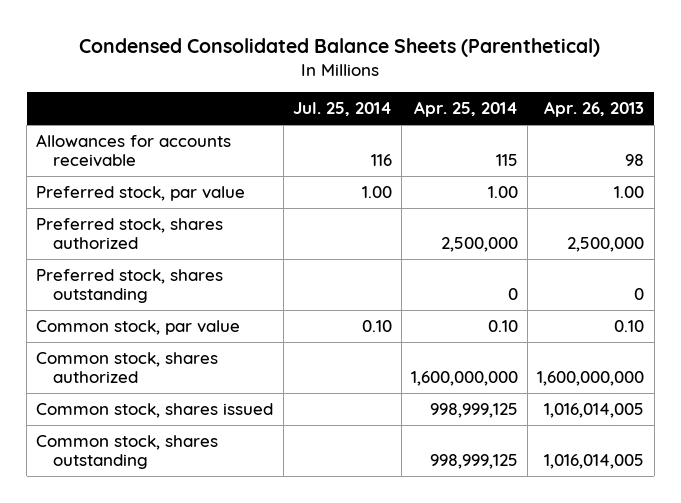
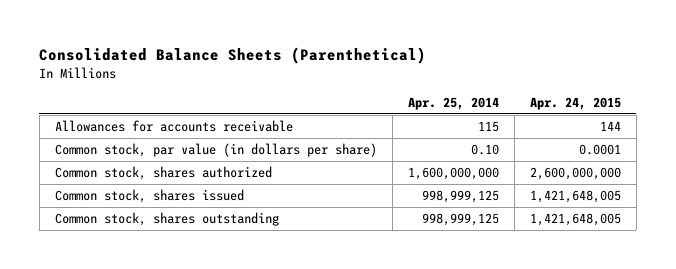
- Condensed Consolidated Balance Sheets (Parenthetical)
+ Consolidated Balance Sheets (Parenthetical)
- | Jul. 25, 2014 | Apr. 25, 2014 | Apr. 26, 2013
+ | Apr. 25, 2014 | Apr. 24, 2015
- Preferred stock, par value | 1.00 | 1.00 | 1.00
- Preferred stock, shares authorized | | 2,500,000 | 2,500,000
- Preferred stock, shares outstanding | | 0 | 0
- Common stock, par value | 0.10 | 0.10 | 0.10
+ Common stock, par value (in dollars per share) | 0.10 | 0.0001

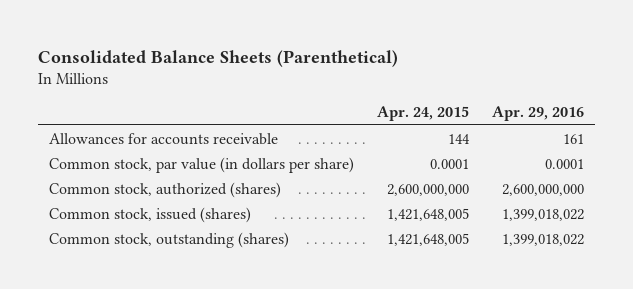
- | Apr. 25, 2014 | Apr. 24, 2015
+ | Apr. 24, 2015 | Apr. 29, 2016
- Common stock, shares authorized | 1,600,000,000 | 2,600,000,000
- Common stock, shares issued | 998,999,125 | 1,421,648,005
- Common stock, shares outstanding | 998,999,125 | 1,421,648,005
+ Common stock, authorized (shares) | 2,600,000,000 | 2,600,000,000
+ Common stock, issued (shares) | 1,421,648,005 | 1,399,018,022
+ Common stock, outstanding (shares) | 1,421,648,005 | 1,399,018,022

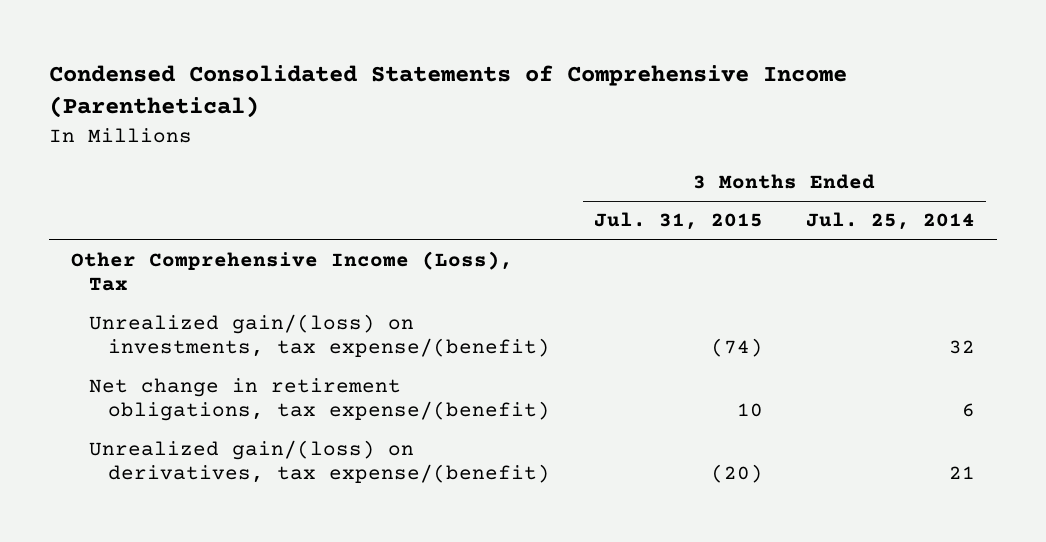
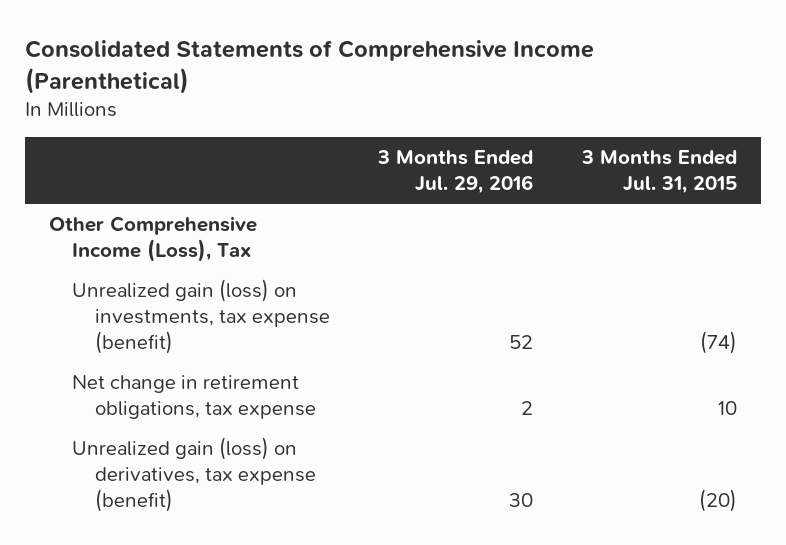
- Condensed Consolidated Statements of Comprehensive Income (Parenthetical)
+ Consolidated Statements of Comprehensive Income (Parenthetical)
- | 3 Months Ended Jul. 31, 2015 | 3 Months Ended Jul. 25, 2014
+ | 3 Months Ended Jul. 29, 2016 | 3 Months Ended Jul. 31, 2015
- Unrealized gain/(loss) on investments, tax expense/(benefit) | (74) | 32
- Net change in retirement obligations, tax expense/(benefit) | 10 | 6
- Unrealized gain/(loss) on derivatives, tax expense/(benefit) | (20) | 21
+ Unrealized gain (loss) on investments, tax expense (benefit) | 52 | (74)
+ Net change in retirement obligations, tax expense | 2 | 10
+ Unrealized gain (loss) on derivatives, tax expense (benefit) | 30 | (20)

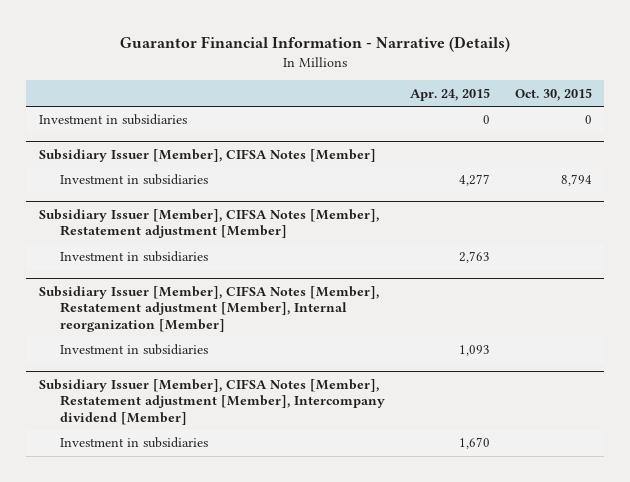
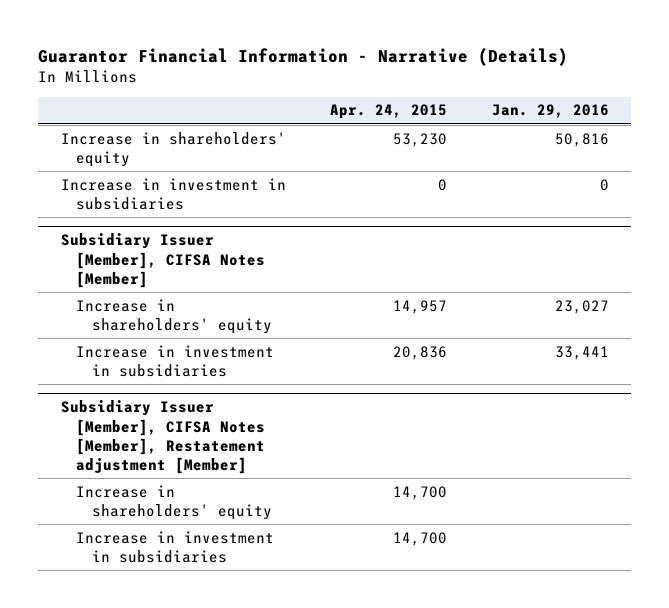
- | Apr. 24, 2015 | Oct. 30, 2015
+ | Apr. 24, 2015 | Jan. 29, 2016
- Investment in subsidiaries | 0 | 0
+ Increase in shareholders' equity | 53,230 | 50,816
+ Increase in investment in subsidiaries | 0 | 0
@ Subsidiary Issuer [Member], CIFSA Notes [Member]
- Investment in subsidiaries | 4,277 | 8,794
+ Increase in shareholders' equity | 14,957 | 23,027
+ Increase in investment in subsidiaries | 20,836 | 33,441
@ Subsidiary Issuer [Member], CIFSA Notes [Member], Restatement adjustment [Member]
- Investment in subsidiaries | 2,763 |
- Subsidiary Issuer [Member], CIFSA Notes [Member], Restatement adjustment [Member], Internal reorganization [Member]
- Investment in subsidiaries | 1,093 |
- Subsidiary Issuer [Member], CIFSA Notes [Member], Restatement adjustment [Member], Intercompany dividend [Member]
- Investment in subsidiaries | 1,670 |
@ Subsidiary Issuer [Member], CIFSA Notes [Member], Restatement adjustment [Member]
+ Increase in shareholders' equity | 14,700 |
+ Increase in investment in subsidiaries | 14,700 |

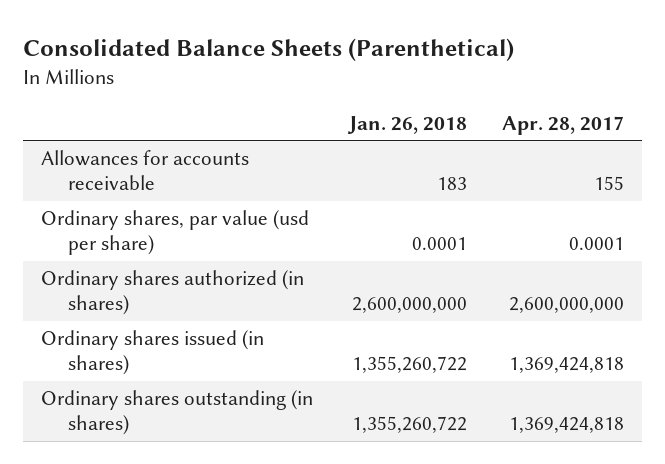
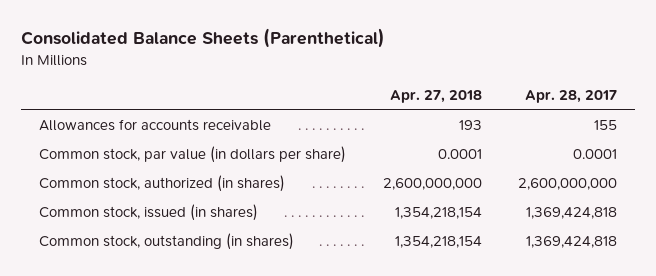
- | Jan. 26, 2018 | Apr. 28, 2017
+ | Apr. 27, 2018 | Apr. 28, 2017
- Ordinary shares, par value (usd per share) | 0.0001 | 0.0001
- Ordinary shares authorized (in shares) | 2,600,000,000 | 2,600,000,000
- Ordinary shares issued (in shares) | 1,355,260,722 | 1,369,424,818
- Ordinary shares outstanding (in shares) | 1,355,260,722 | 1,369,424,818
+ Common stock, par value (in dollars per share) | 0.0001 | 0.0001
+ Common stock, authorized (in shares) | 2,600,000,000 | 2,600,000,000
+ Common stock, issued (in shares) | 1,354,218,154 | 1,369,424,818
+ Common stock, outstanding (in shares) | 1,354,218,154 | 1,369,424,818

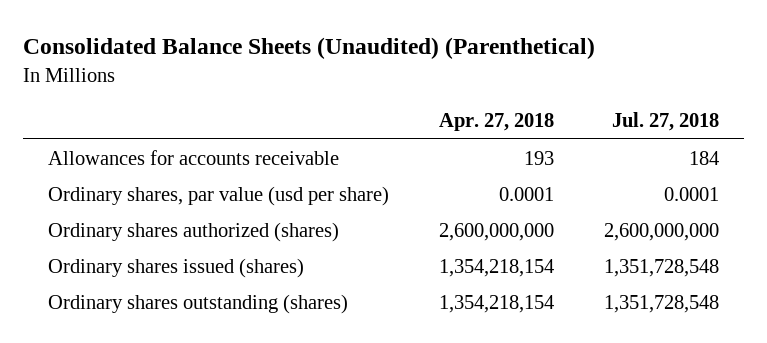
- Consolidated Balance Sheets (Parenthetical)
+ Consolidated Balance Sheets (Unaudited) (Parenthetical)
- | Apr. 27, 2018 | Apr. 28, 2017
+ | Apr. 27, 2018 | Jul. 27, 2018
- Common stock, par value (in dollars per share) | 0.0001 | 0.0001
- Common stock, authorized (in shares) | 2,600,000,000 | 2,600,000,000
- Common stock, issued (in shares) | 1,354,218,154 | 1,369,424,818
- Common stock, outstanding (in shares) | 1,354,218,154 | 1,369,424,818
+ Ordinary shares, par value (usd per share) | 0.0001 | 0.0001
+ Ordinary shares authorized (shares) | 2,600,000,000 | 2,600,000,000
+ Ordinary shares issued (shares) | 1,354,218,154 | 1,351,728,548
+ Ordinary shares outstanding (shares) | 1,354,218,154 | 1,351,728,548

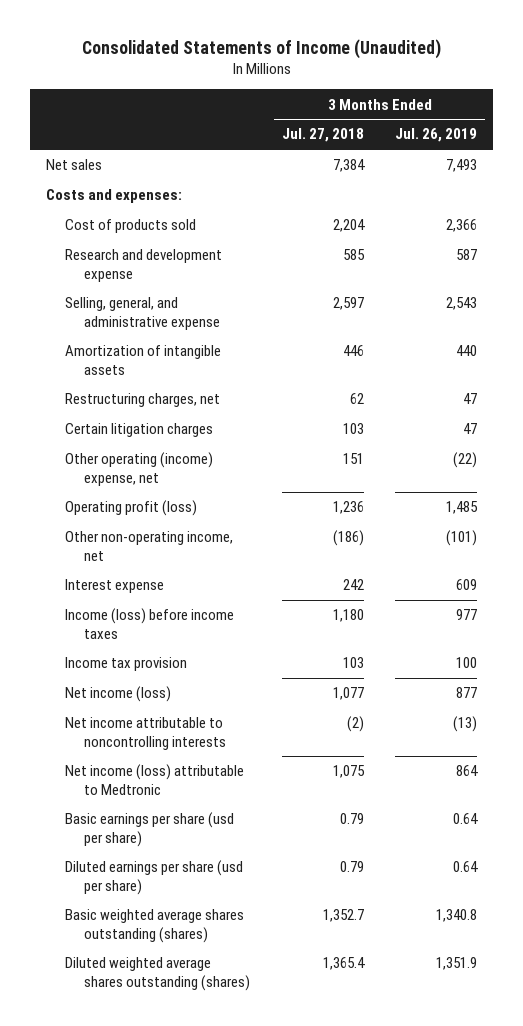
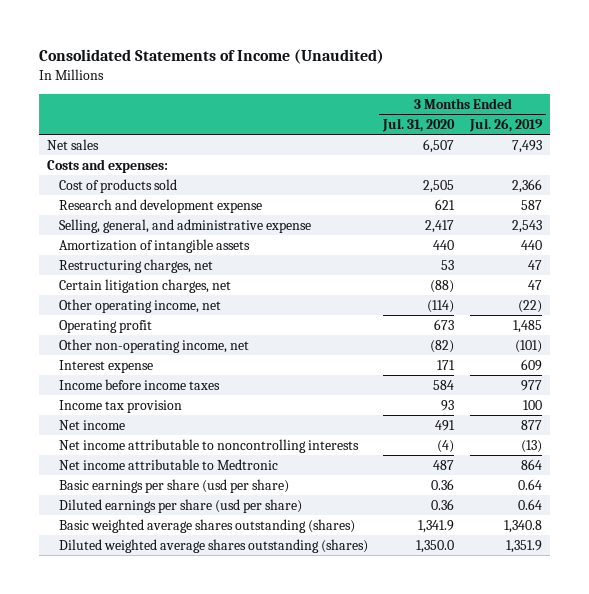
- | 3 Months Ended Jul. 27, 2018 | 3 Months Ended Jul. 26, 2019
+ | 3 Months Ended Jul. 31, 2020 | 3 Months Ended Jul. 26, 2019
- Certain litigation charges | 103 | 47
- Other operating (income) expense, net | 151 | (22)
- Operating profit (loss) | 1,236 | 1,485
+ Certain litigation charges, net | (88) | 47
+ Other operating income, net | (114) | (22)
+ Operating profit | 673 | 1,485
- Income (loss) before income taxes | 1,180 | 977
+ Income before income taxes | 584 | 977
- Net income (loss) | 1,077 | 877
+ Net income | 491 | 877
- Net income (loss) attributable to Medtronic | 1,075 | 864
+ Net income attributable to Medtronic | 487 | 864

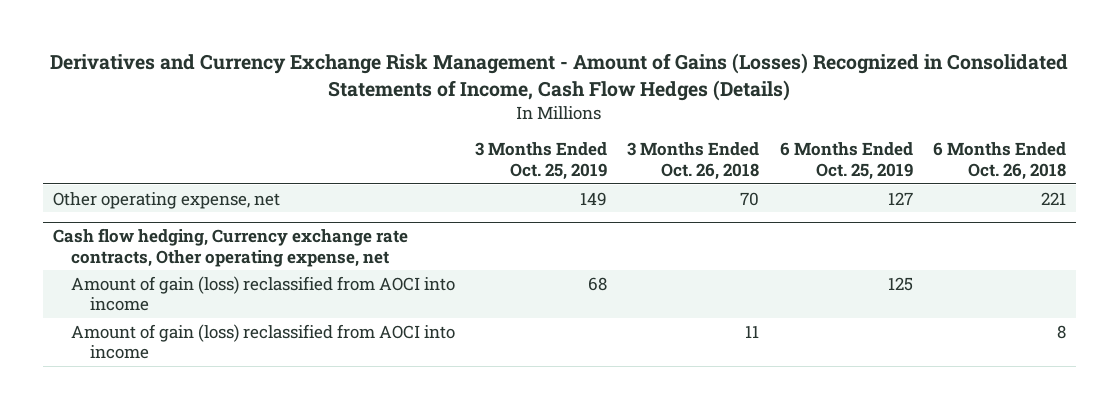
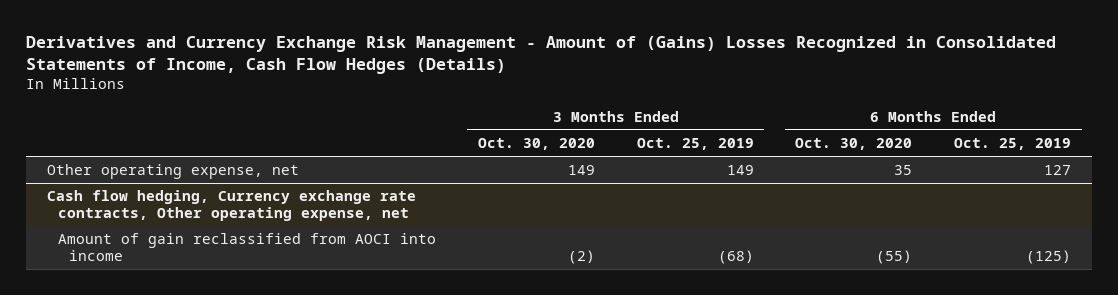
- Derivatives and Currency Exchange Risk Management - Amount of Gains (Losses) Recognized in Consolidated Statements of Income, Cash Flow Hedges (Details)
+ Derivatives and Currency Exchange Risk Management - Amount of (Gains) Losses Recognized in Consolidated Statements of Income, Cash Flow Hedges (Details)
- | 3 Months Ended Oct. 25, 2019 | 3 Months Ended Oct. 26, 2018 | 6 Months Ended Oct. 25, 2019 | 6 Months Ended Oct. 26, 2018
+ | 3 Months Ended Oct. 30, 2020 | 3 Months Ended Oct. 25, 2019 | 6 Months Ended Oct. 30, 2020 | 6 Months Ended Oct. 25, 2019
@ Cash flow hedging, Currency exchange rate contracts, Other operating expense, net
- Amount of gain (loss) reclassified from AOCI into income | 68 | | 125 |
- Amount of gain (loss) reclassified from AOCI into income | | 11 | | 8
+ Amount of gain reclassified from AOCI into income | (2) | (68) | (55) | (125)

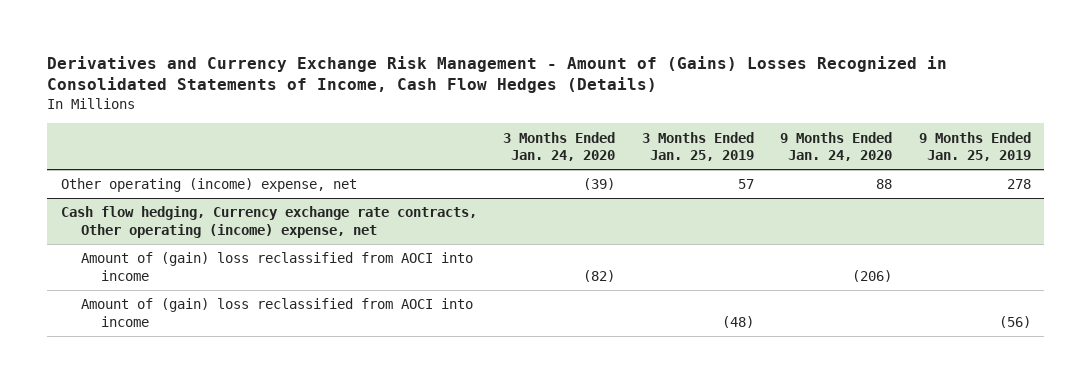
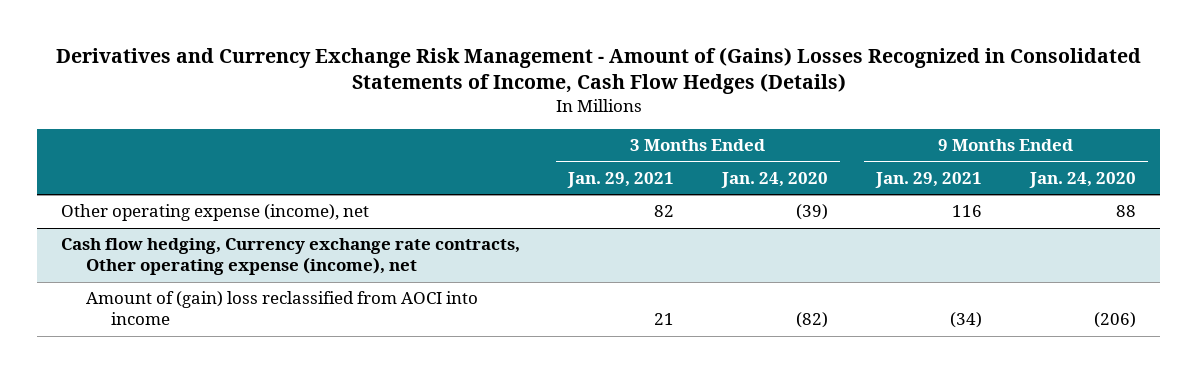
- | 3 Months Ended Jan. 24, 2020 | 3 Months Ended Jan. 25, 2019 | 9 Months Ended Jan. 24, 2020 | 9 Months Ended Jan. 25, 2019
+ | 3 Months Ended Jan. 29, 2021 | 3 Months Ended Jan. 24, 2020 | 9 Months Ended Jan. 29, 2021 | 9 Months Ended Jan. 24, 2020
- Other operating (income) expense, net | (39) | 57 | 88 | 278
- Cash flow hedging, Currency exchange rate contracts, Other operating (income) expense, net
+ Other operating expense (income), net | 82 | (39) | 116 | 88
+ Cash flow hedging, Currency exchange rate contracts, Other operating expense (income), net
- Amount of (gain) loss reclassified from AOCI into income | | (48) | | (56)

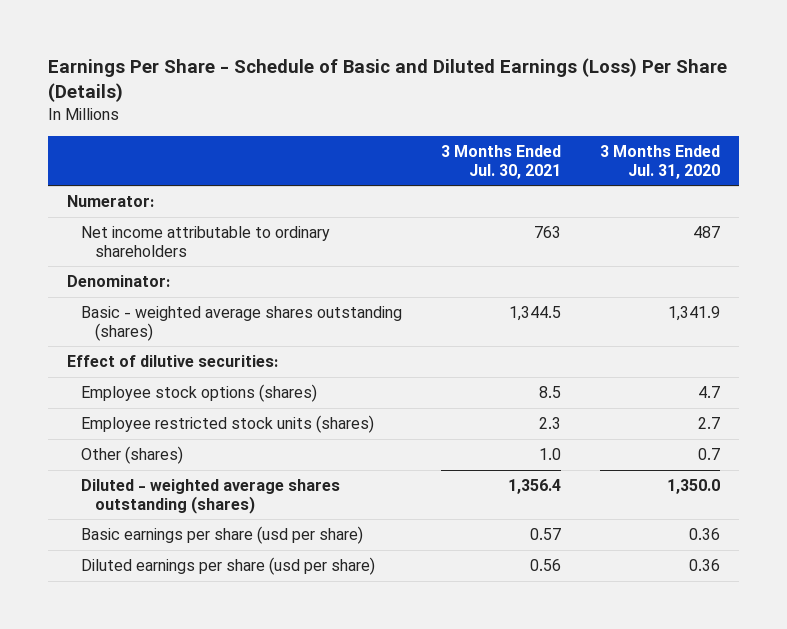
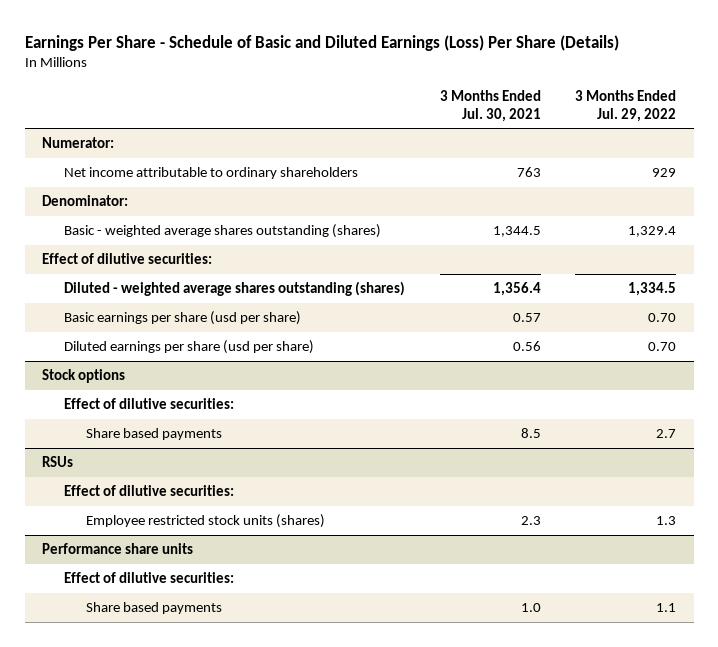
- | 3 Months Ended Jul. 30, 2021 | 3 Months Ended Jul. 31, 2020
+ | 3 Months Ended Jul. 30, 2021 | 3 Months Ended Jul. 29, 2022
- Employee stock options (shares) | 8.5 | 4.7
- Employee restricted stock units (shares) | 2.3 | 2.7
- Other (shares) | 1.0 | 0.7
+ Stock options
+ Effect of dilutive securities:
+ Share based payments | 8.5 | 2.7
+ RSUs
+ Effect of dilutive securities:
+ Employee restricted stock units (shares) | 2.3 | 1.3
+ Performance share units
+ Effect of dilutive securities:
+ Share based payments | 1.0 | 1.1

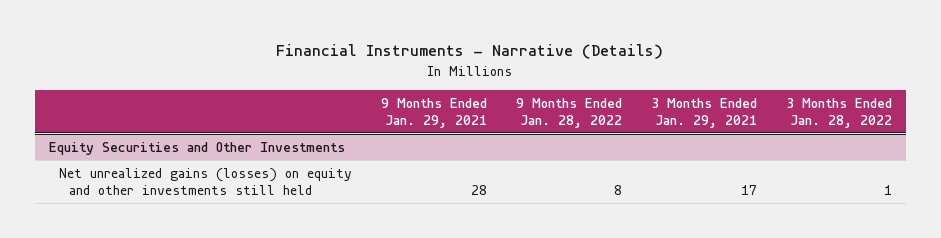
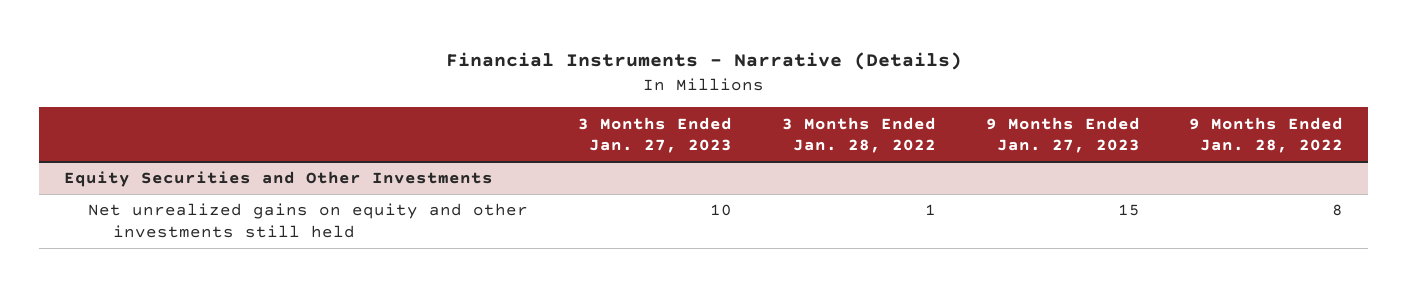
- | 9 Months Ended Jan. 29, 2021 | 9 Months Ended Jan. 28, 2022 | 3 Months Ended Jan. 29, 2021 | 3 Months Ended Jan. 28, 2022
+ | 3 Months Ended Jan. 27, 2023 | 3 Months Ended Jan. 28, 2022 | 9 Months Ended Jan. 27, 2023 | 9 Months Ended Jan. 28, 2022
@ Equity Securities and Other Investments
- Net unrealized gains (losses) on equity and other investments still held | 28 | 8 | 17 | 1
+ Net unrealized gains on equity and other investments still held | 10 | 1 | 15 | 8

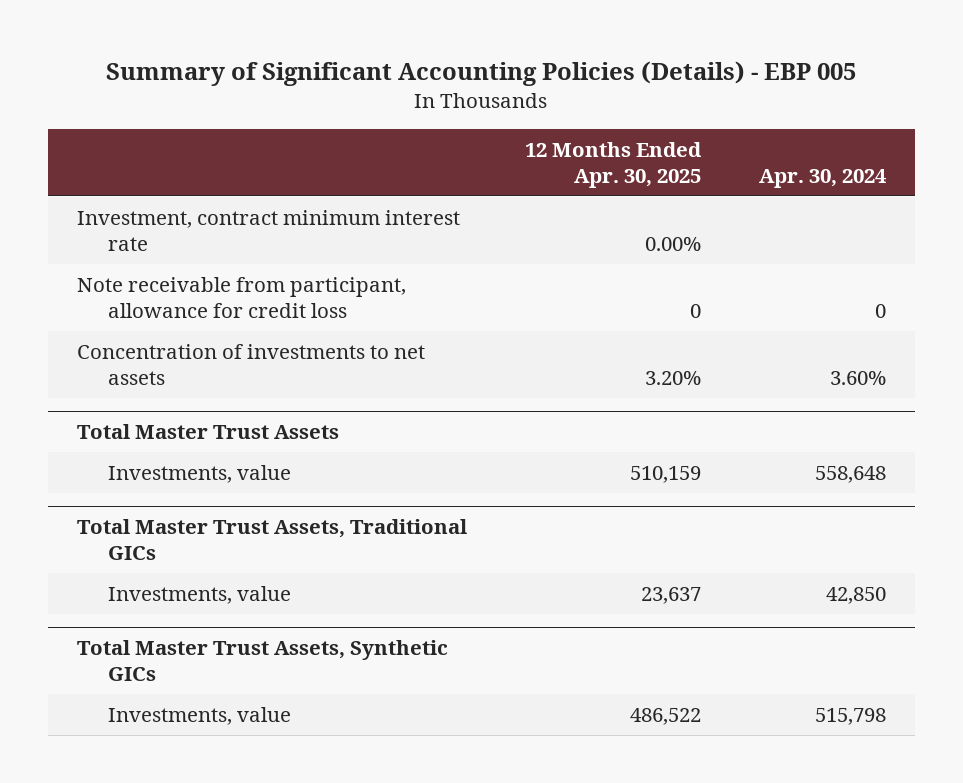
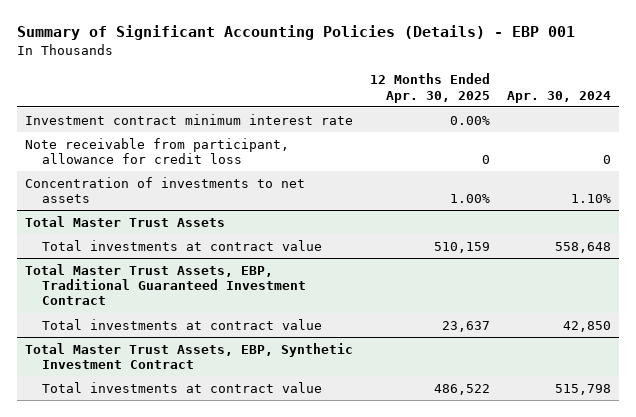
- Summary of Significant Accounting Policies (Details) - EBP 005
+ Summary of Significant Accounting Policies (Details) - EBP 001
- Investment, contract minimum interest rate | 0.00% |
+ Investment contract minimum interest rate | 0.00% |
- Concentration of investments to net assets | 3.20% | 3.60%
+ Concentration of investments to net assets | 1.00% | 1.10%
@ Total Master Trust Assets
- Investments, value | 510,159 | 558,648
- Total Master Trust Assets, Traditional GICs
- Investments, value | 23,637 | 42,850
- Total Master Trust Assets, Synthetic GICs
- Investments, value | 486,522 | 515,798
@ Total Master Trust Assets
+ Total investments at contract value | 510,159 | 558,648
+ Total Master Trust Assets, EBP, Traditional Guaranteed Investment Contract
+ Total investments at contract value | 23,637 | 42,850
+ Total Master Trust Assets, EBP, Synthetic Investment Contract
+ Total investments at contract value | 486,522 | 515,798

